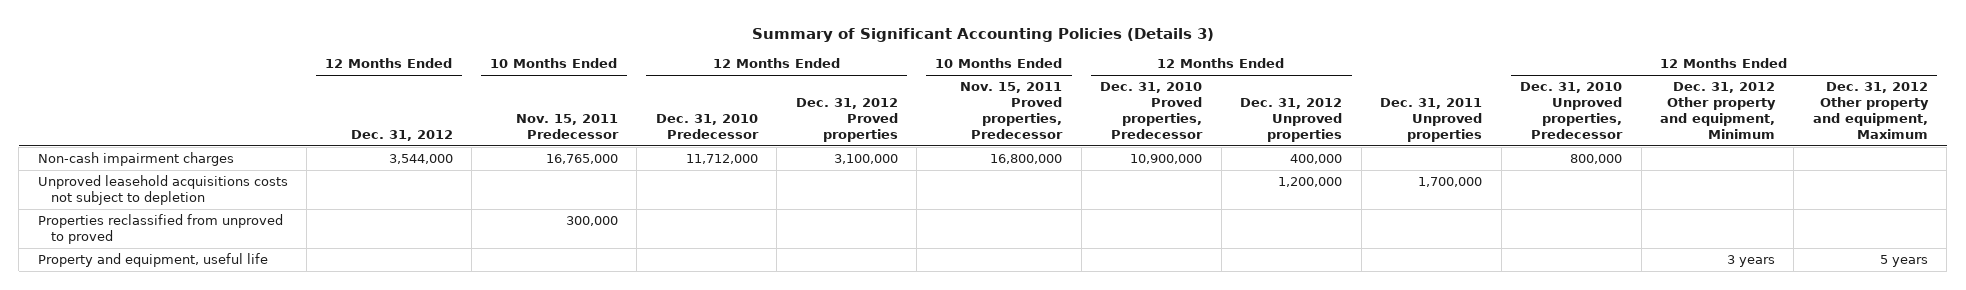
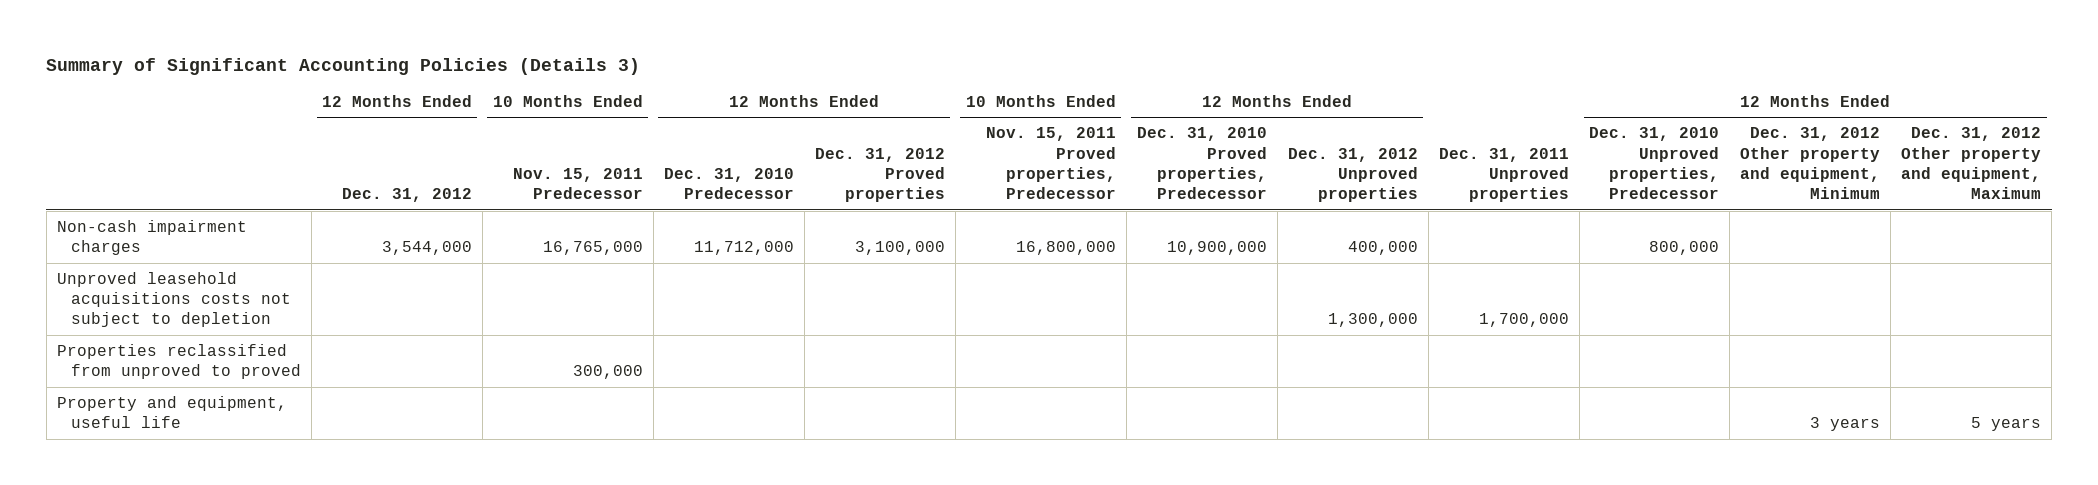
- Unproved leasehold acquisitions costs not subject to depletion | | | | | | | 1,200,000 | 1,700,000 | | |
+ Unproved leasehold acquisitions costs not subject to depletion | | | | | | | 1,300,000 | 1,700,000 | | |

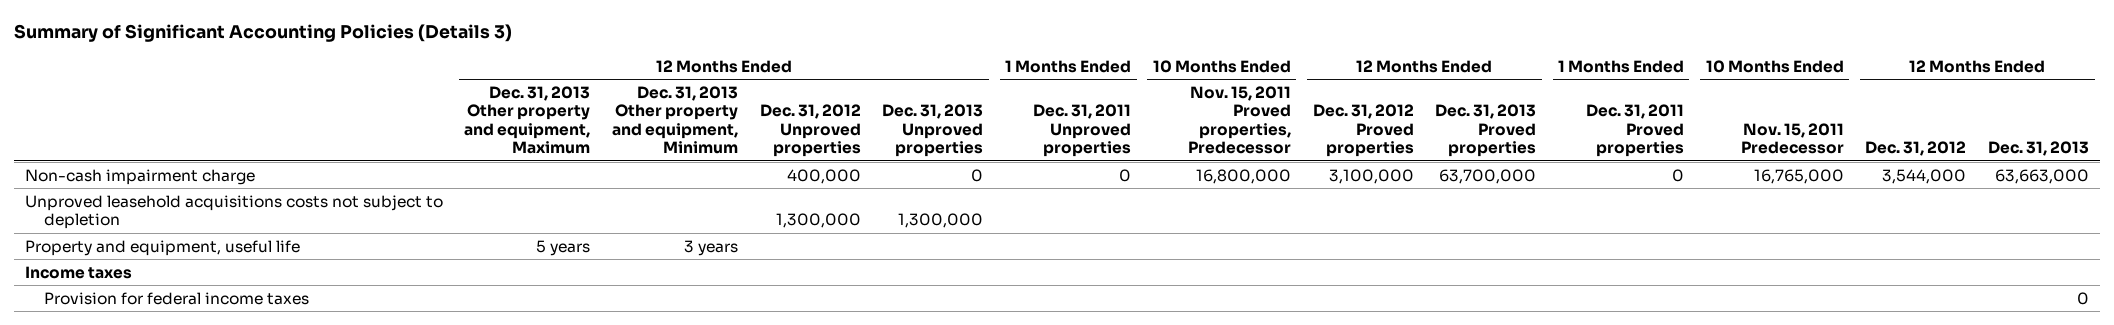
- | 12 Months Ended Dec. 31, 2012 | 10 Months Ended Nov. 15, 2011 Predecessor | 12 Months Ended Dec. 31, 2010 Predecessor | 12 Months Ended Dec. 31, 2012 Proved properties | 10 Months Ended Nov. 15, 2011 Proved properties, Predecessor | 12 Months Ended Dec. 31, 2010 Proved properties, Predecessor | 12 Months Ended Dec. 31, 2012 Unproved properties | Dec. 31, 2011 Unproved properties | 12 Months Ended Dec. 31, 2010 Unproved properties, Predecessor | 12 Months Ended Dec. 31, 2012 Other property and equipment, Minimum | 12 Months Ended Dec. 31, 2012 Other property and equipment, Maximum
+ | 12 Months Ended Dec. 31, 2013 Other property and equipment, Maximum | 12 Months Ended Dec. 31, 2013 Other property and equipment, Minimum | 12 Months Ended Dec. 31, 2012 Unproved properties | 12 Months Ended Dec. 31, 2013 Unproved properties | 1 Months Ended Dec. 31, 2011 Unproved properties | 10 Months Ended Nov. 15, 2011 Proved properties, Predecessor | 12 Months Ended Dec. 31, 2012 Proved properties | 12 Months Ended Dec. 31, 2013 Proved properties | 1 Months Ended Dec. 31, 2011 Proved properties | 10 Months Ended Nov. 15, 2011 Predecessor | 12 Months Ended Dec. 31, 2012 | 12 Months Ended Dec. 31, 2013
- Non-cash impairment charges | 3,544,000 | 16,765,000 | 11,712,000 | 3,100,000 | 16,800,000 | 10,900,000 | 400,000 | | 800,000 | |
+ Non-cash impairment charge | | | 400,000 | 0 | 0 | 16,800,000 | 3,100,000 | 63,700,000 | 0 | 16,765,000 | 3,544,000 | 63,663,000
- Properties reclassified from unproved to proved | | 300,000 | | | | | | | | |
+ Income taxes
+ Provision for federal income taxes | | | | | | | | | | | | 0

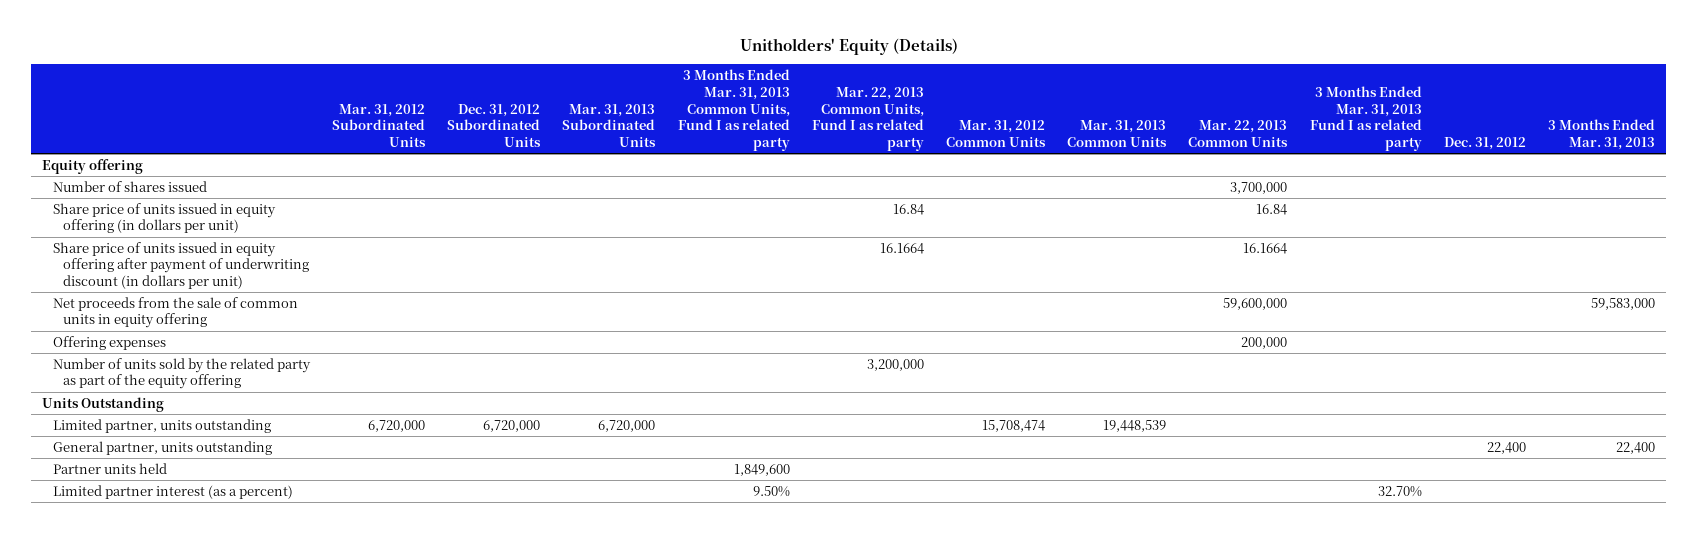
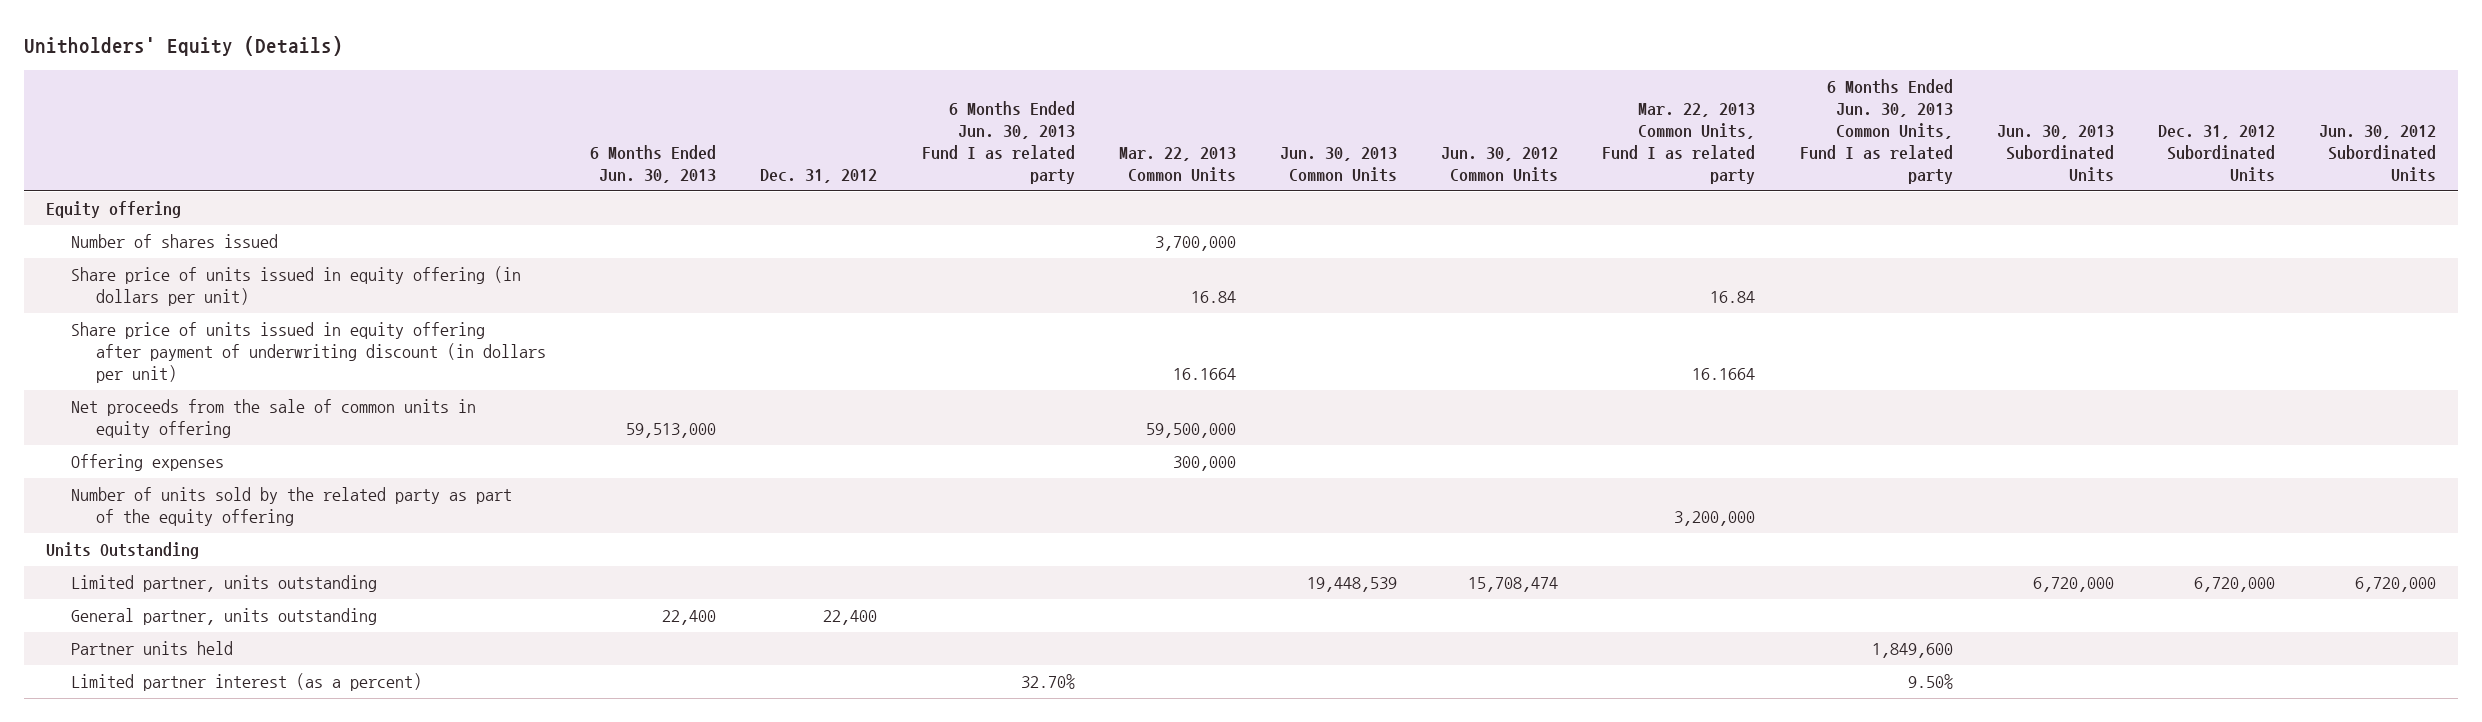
- | Mar. 31, 2012 Subordinated Units | Dec. 31, 2012 Subordinated Units | Mar. 31, 2013 Subordinated Units | 3 Months Ended Mar. 31, 2013 Common Units, Fund I as related party | Mar. 22, 2013 Common Units, Fund I as related party | Mar. 31, 2012 Common Units | Mar. 31, 2013 Common Units | Mar. 22, 2013 Common Units | 3 Months Ended Mar. 31, 2013 Fund I as related party | Dec. 31, 2012 | 3 Months Ended Mar. 31, 2013
+ | 6 Months Ended Jun. 30, 2013 | Dec. 31, 2012 | 6 Months Ended Jun. 30, 2013 Fund I as related party | Mar. 22, 2013 Common Units | Jun. 30, 2013 Common Units | Jun. 30, 2012 Common Units | Mar. 22, 2013 Common Units, Fund I as related party | 6 Months Ended Jun. 30, 2013 Common Units, Fund I as related party | Jun. 30, 2013 Subordinated Units | Dec. 31, 2012 Subordinated Units | Jun. 30, 2012 Subordinated Units
- Net proceeds from the sale of common units in equity offering | | | | | | | | 59,600,000 | | | 59,583,000
- Offering expenses | | | | | | | | 200,000 | | |
+ Net proceeds from the sale of common units in equity offering | 59,513,000 | | | 59,500,000 | | | | | | |
+ Offering expenses | | | | 300,000 | | | | | | |

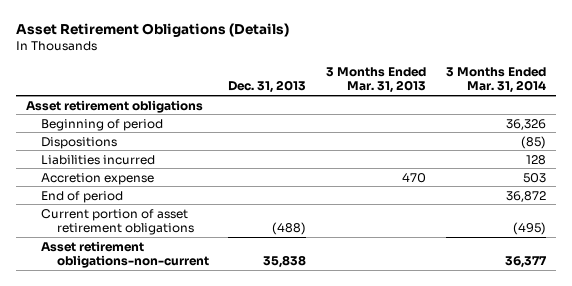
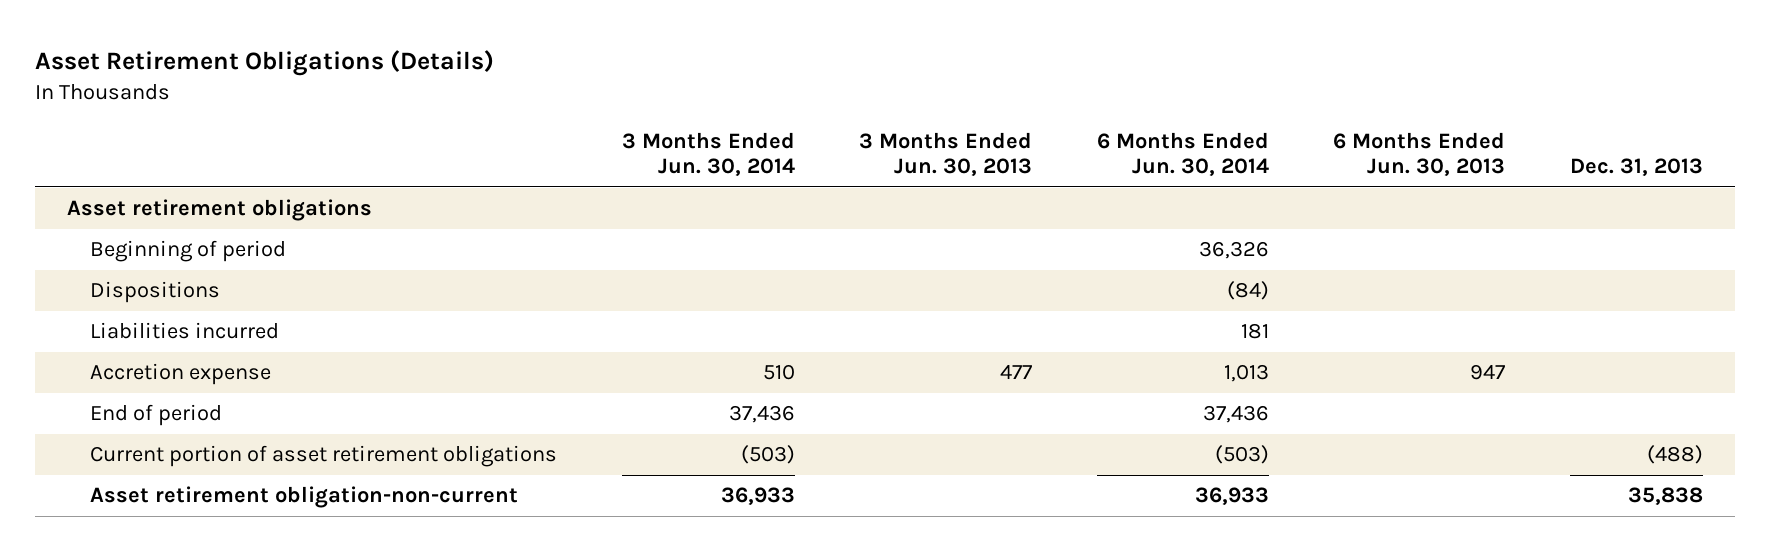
- | Dec. 31, 2013 | 3 Months Ended Mar. 31, 2013 | 3 Months Ended Mar. 31, 2014
+ | 3 Months Ended Jun. 30, 2014 | 3 Months Ended Jun. 30, 2013 | 6 Months Ended Jun. 30, 2014 | 6 Months Ended Jun. 30, 2013 | Dec. 31, 2013
- Asset retirement obligations-non-current | 35,838 | | 36,377
+ Asset retirement obligation-non-current | 36,933 | | 36,933 | | 35,838

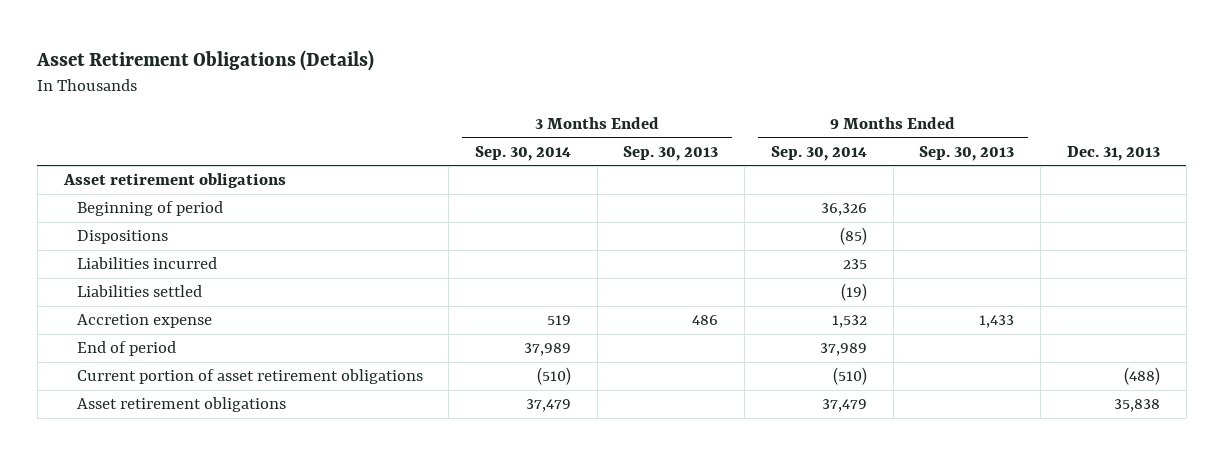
- | 3 Months Ended Jun. 30, 2014 | 3 Months Ended Jun. 30, 2013 | 6 Months Ended Jun. 30, 2014 | 6 Months Ended Jun. 30, 2013 | Dec. 31, 2013
+ | 3 Months Ended Sep. 30, 2014 | 3 Months Ended Sep. 30, 2013 | 9 Months Ended Sep. 30, 2014 | 9 Months Ended Sep. 30, 2013 | Dec. 31, 2013
+ Liabilities settled | | | (19) | |
- Asset retirement obligation-non-current | 36,933 | | 36,933 | | 35,838
+ Asset retirement obligations | 37,479 | | 37,479 | | 35,838

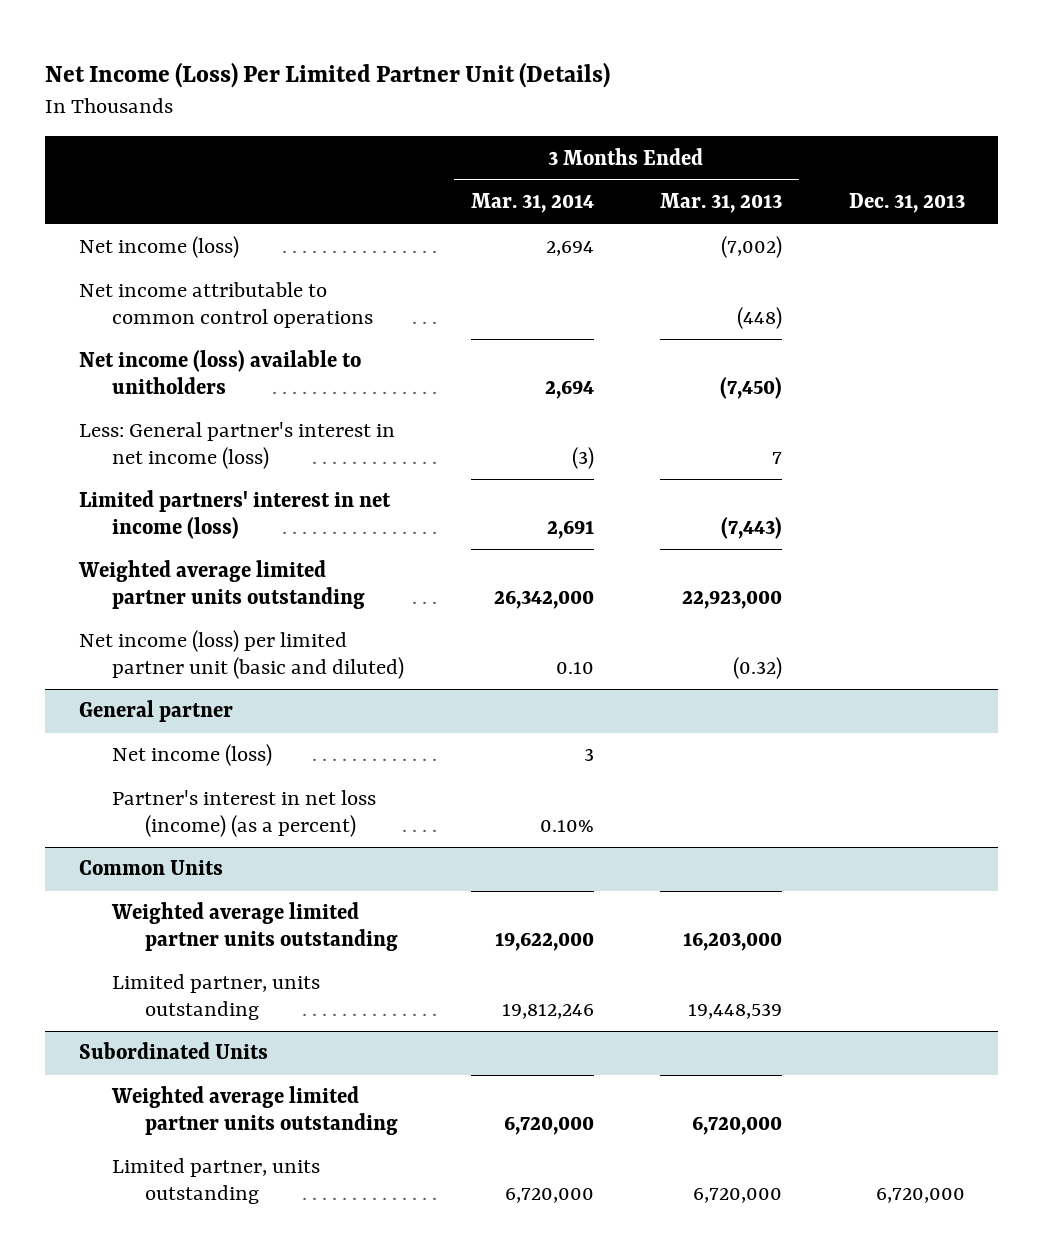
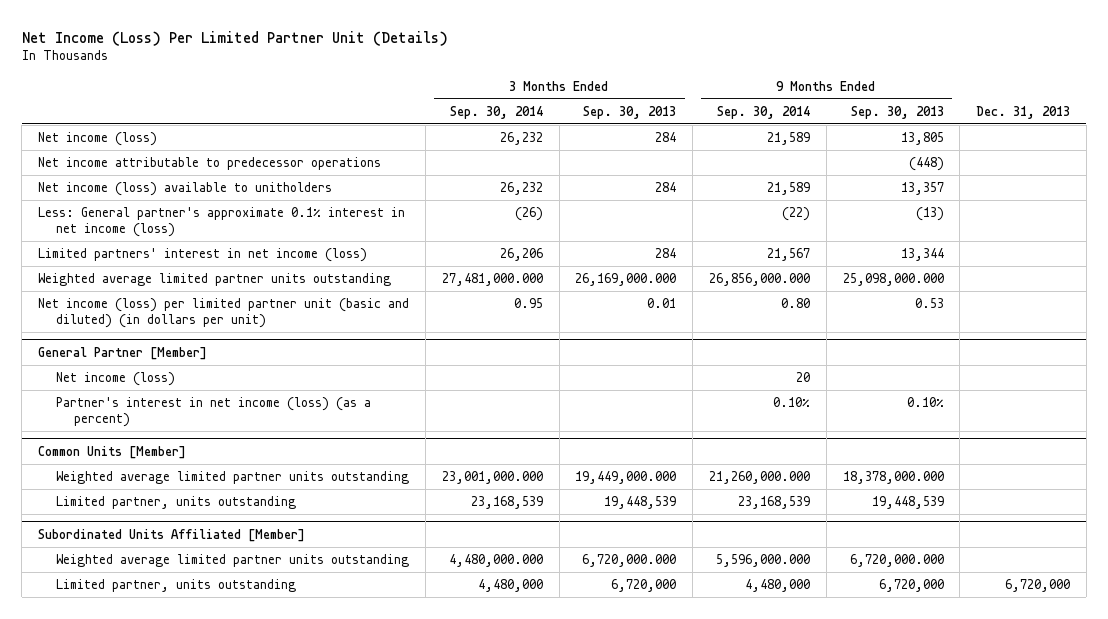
- | 3 Months Ended Mar. 31, 2014 | 3 Months Ended Mar. 31, 2013 | Dec. 31, 2013
+ | 3 Months Ended Sep. 30, 2014 | 3 Months Ended Sep. 30, 2013 | 9 Months Ended Sep. 30, 2014 | 9 Months Ended Sep. 30, 2013 | Dec. 31, 2013
- Net income attributable to common control operations | | (448) |
+ Net income attributable to predecessor operations | | | | (448) |
- Less: General partner's interest in net income (loss) | (3) | 7 |
+ Less: General partner's approximate 0.1% interest in net income (loss) | (26) | | (22) | (13) |
- Net income (loss) per limited partner unit (basic and diluted) | 0.10 | (0.32) |
- General partner
+ Net income (loss) per limited partner unit (basic and diluted) (in dollars per unit) | 0.95 | 0.01 | 0.80 | 0.53 |
+ General Partner [Member]
- Partner's interest in net loss (income) (as a percent) | 0.10% | |
- Common Units
+ Partner's interest in net income (loss) (as a percent) | | | 0.10% | 0.10% |
+ Common Units [Member]
- Subordinated Units
+ Subordinated Units Affiliated [Member]

